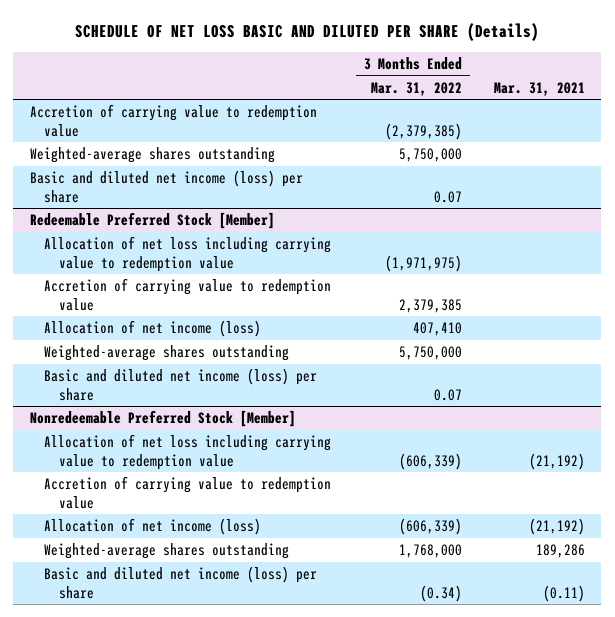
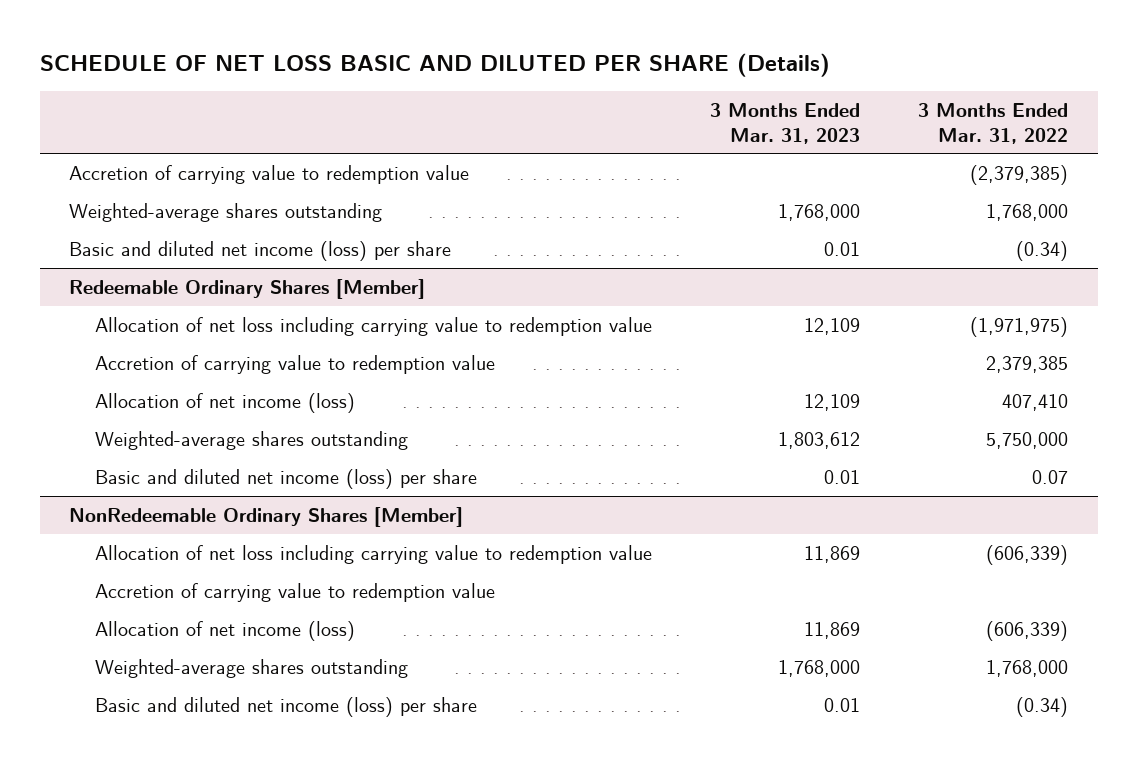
- | 3 Months Ended Mar. 31, 2022 | Mar. 31, 2021
+ | 3 Months Ended Mar. 31, 2023 | 3 Months Ended Mar. 31, 2022
- Weighted-average shares outstanding | 5,750,000 |
- Basic and diluted net income (loss) per share | 0.07 |
- Redeemable Preferred Stock [Member]
+ Weighted-average shares outstanding | 1,768,000 | 1,768,000
+ Basic and diluted net income (loss) per share | 0.01 | (0.34)
+ Redeemable Ordinary Shares [Member]
- Nonredeemable Preferred Stock [Member]
+ NonRedeemable Ordinary Shares [Member]

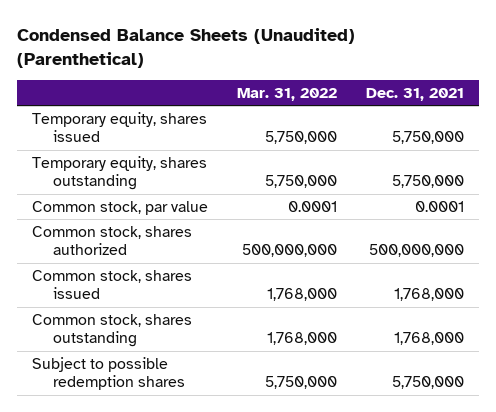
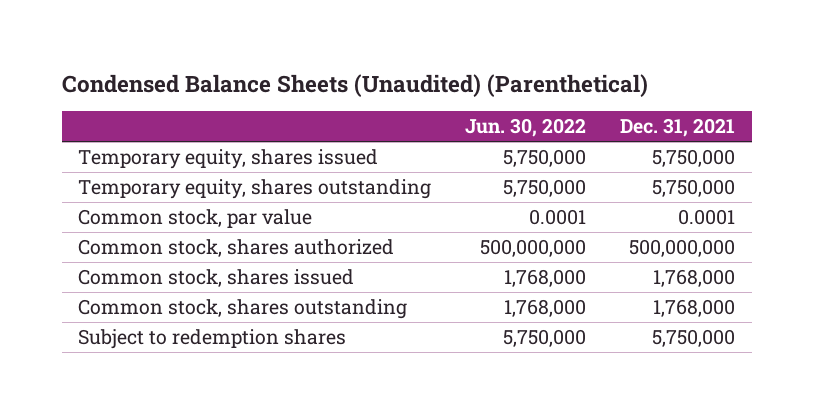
- | Mar. 31, 2022 | Dec. 31, 2021
+ | Jun. 30, 2022 | Dec. 31, 2021
- Subject to possible redemption shares | 5,750,000 | 5,750,000
+ Subject to redemption shares | 5,750,000 | 5,750,000

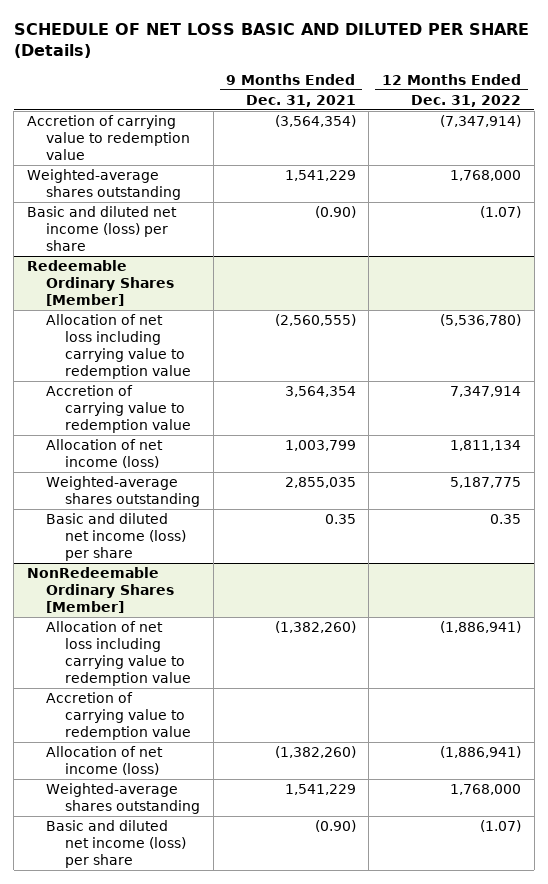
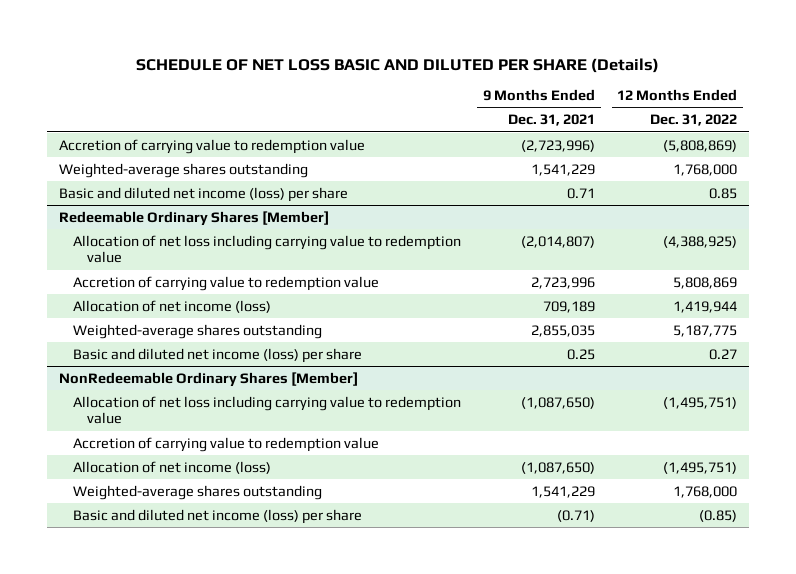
- Accretion of carrying value to redemption value | (3,564,354) | (7,347,914)
+ Accretion of carrying value to redemption value | (2,723,996) | (5,808,869)
- Basic and diluted net income (loss) per share | (0.90) | (1.07)
+ Basic and diluted net income (loss) per share | 0.71 | 0.85
@ Redeemable Ordinary Shares [Member]
- Allocation of net loss including carrying value to redemption value | (2,560,555) | (5,536,780)
- Accretion of carrying value to redemption value | 3,564,354 | 7,347,914
- Allocation of net income (loss) | 1,003,799 | 1,811,134
+ Allocation of net loss including carrying value to redemption value | (2,014,807) | (4,388,925)
+ Accretion of carrying value to redemption value | 2,723,996 | 5,808,869
+ Allocation of net income (loss) | 709,189 | 1,419,944
- Basic and diluted net income (loss) per share | 0.35 | 0.35
+ Basic and diluted net income (loss) per share | 0.25 | 0.27
@ NonRedeemable Ordinary Shares [Member]
- Allocation of net loss including carrying value to redemption value | (1,382,260) | (1,886,941)
+ Allocation of net loss including carrying value to redemption value | (1,087,650) | (1,495,751)
- Allocation of net income (loss) | (1,382,260) | (1,886,941)
+ Allocation of net income (loss) | (1,087,650) | (1,495,751)
- Basic and diluted net income (loss) per share | (0.90) | (1.07)
+ Basic and diluted net income (loss) per share | (0.71) | (0.85)

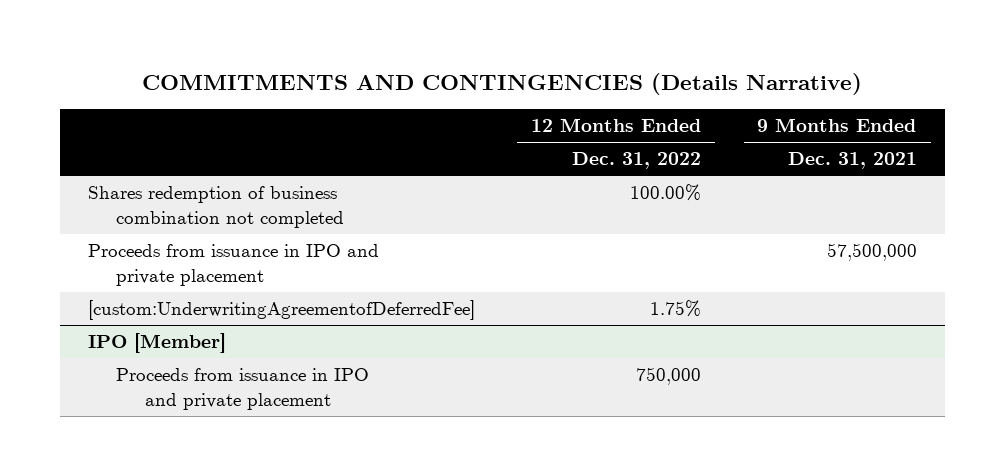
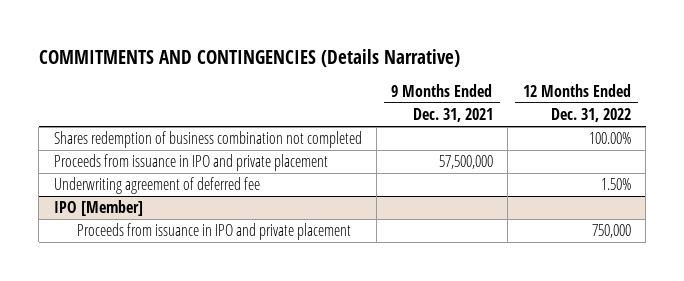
- | 12 Months Ended Dec. 31, 2022 | 9 Months Ended Dec. 31, 2021
+ | 9 Months Ended Dec. 31, 2021 | 12 Months Ended Dec. 31, 2022
- [custom:UnderwritingAgreementofDeferredFee] | 1.75% |
+ Underwriting agreement of deferred fee | | 1.50%

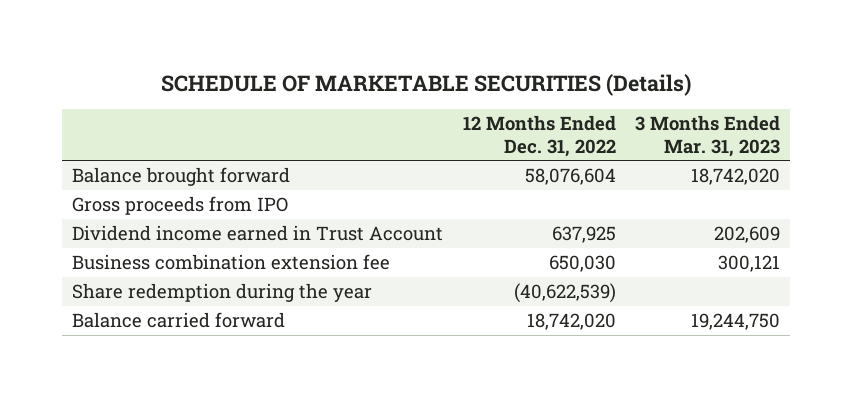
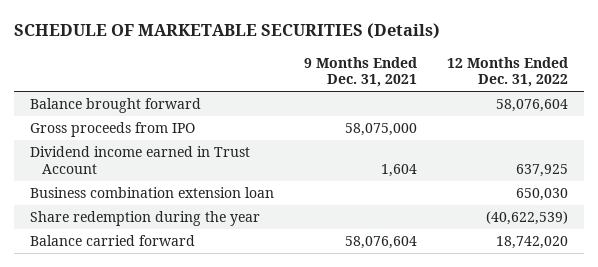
- | 12 Months Ended Dec. 31, 2022 | 3 Months Ended Mar. 31, 2023
+ | 9 Months Ended Dec. 31, 2021 | 12 Months Ended Dec. 31, 2022
- Business combination extension fee | 650,030 | 300,121
+ Business combination extension loan | | 650,030

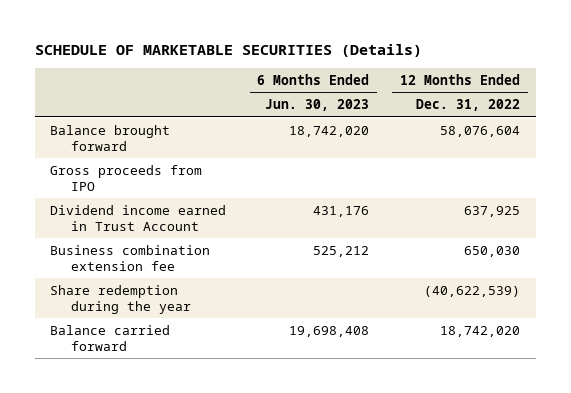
- | 9 Months Ended Dec. 31, 2021 | 12 Months Ended Dec. 31, 2022
+ | 6 Months Ended Jun. 30, 2023 | 12 Months Ended Dec. 31, 2022
- Business combination extension loan | | 650,030
+ Business combination extension fee | 525,212 | 650,030

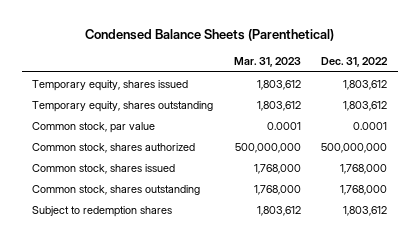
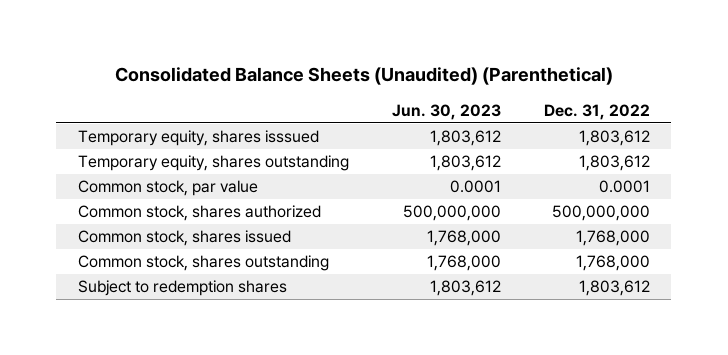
- Condensed Balance Sheets (Parenthetical)
+ Consolidated Balance Sheets (Unaudited) (Parenthetical)
- | Mar. 31, 2023 | Dec. 31, 2022
+ | Jun. 30, 2023 | Dec. 31, 2022
- Temporary equity, shares issued | 1,803,612 | 1,803,612
+ Temporary equity, shares isssued | 1,803,612 | 1,803,612

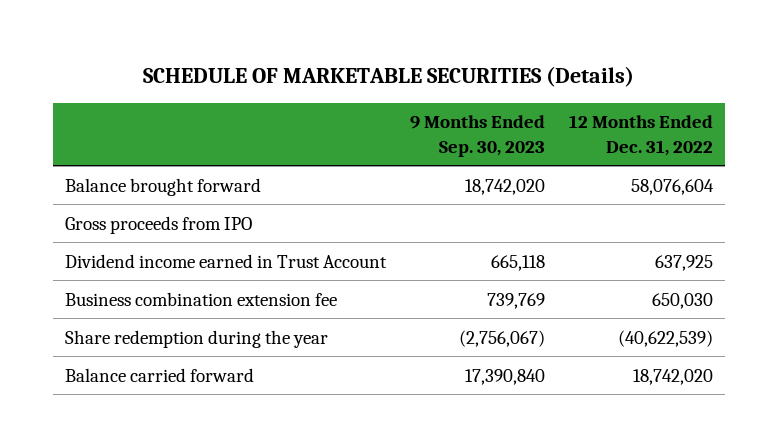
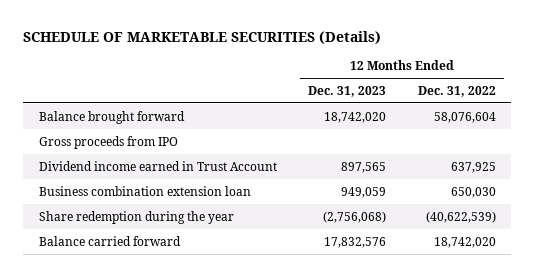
- | 9 Months Ended Sep. 30, 2023 | 12 Months Ended Dec. 31, 2022
+ | 12 Months Ended Dec. 31, 2023 | 12 Months Ended Dec. 31, 2022
- Business combination extension fee | 739,769 | 650,030
+ Business combination extension loan | 949,059 | 650,030

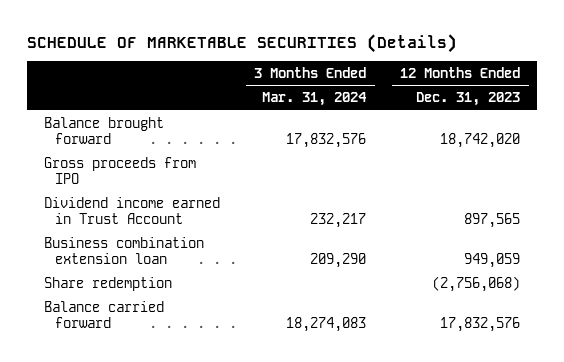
- | 12 Months Ended Dec. 31, 2023 | 12 Months Ended Dec. 31, 2022
+ | 3 Months Ended Mar. 31, 2024 | 12 Months Ended Dec. 31, 2023
- Share redemption during the year | (2,756,068) | (40,622,539)
+ Share redemption | | (2,756,068)

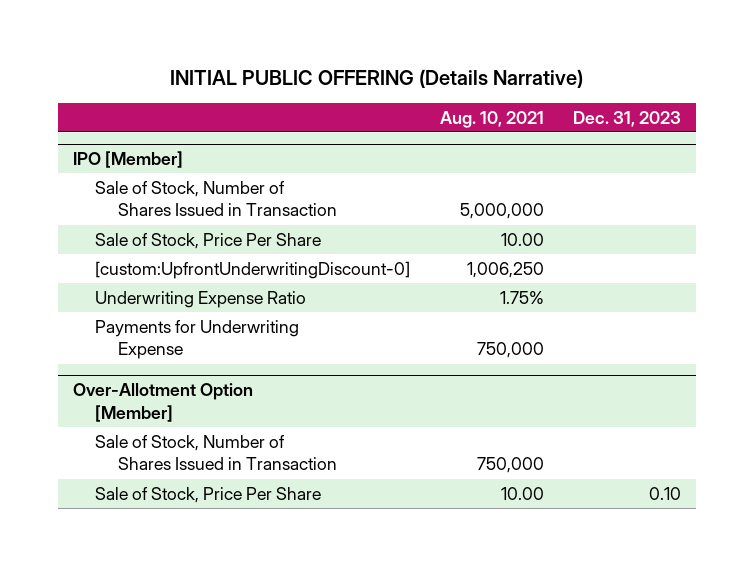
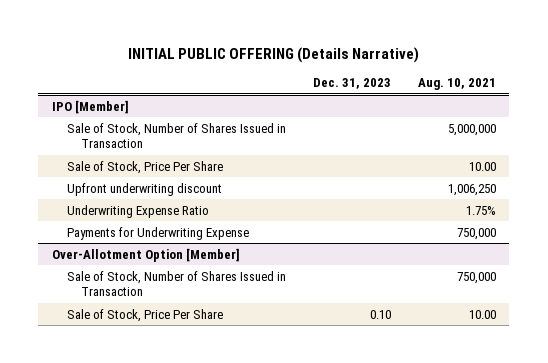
- | Aug. 10, 2021 | Dec. 31, 2023
+ | Dec. 31, 2023 | Aug. 10, 2021
@ IPO [Member]
- [custom:UpfrontUnderwritingDiscount-0] | 1,006,250 |
+ Upfront underwriting discount | | 1,006,250

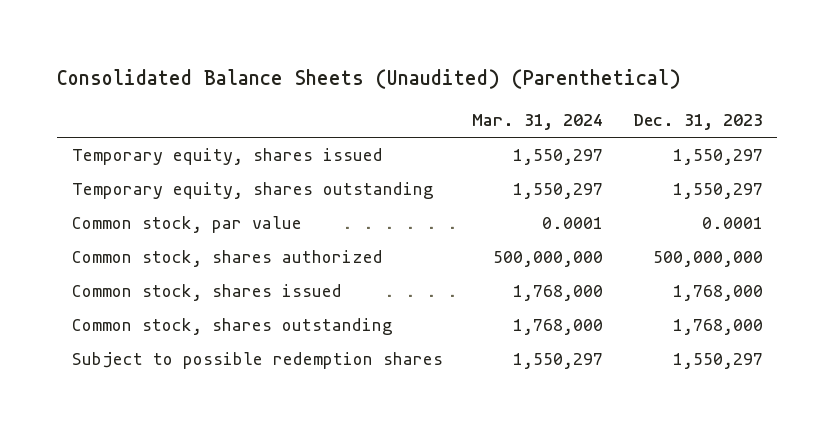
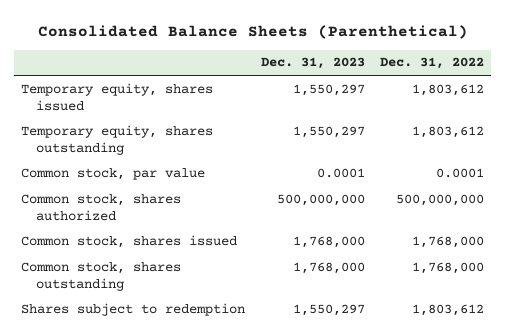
- Consolidated Balance Sheets (Unaudited) (Parenthetical)
+ Consolidated Balance Sheets (Parenthetical)
- | Mar. 31, 2024 | Dec. 31, 2023
+ | Dec. 31, 2023 | Dec. 31, 2022
- Subject to possible redemption shares | 1,550,297 | 1,550,297
+ Shares subject to redemption | 1,550,297 | 1,803,612

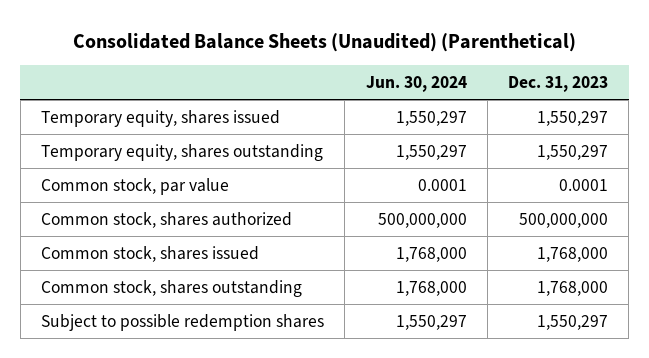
- Consolidated Balance Sheets (Parenthetical)
+ Consolidated Balance Sheets (Unaudited) (Parenthetical)
- | Dec. 31, 2023 | Dec. 31, 2022
+ | Jun. 30, 2024 | Dec. 31, 2023
- Shares subject to redemption | 1,550,297 | 1,803,612
+ Subject to possible redemption shares | 1,550,297 | 1,550,297

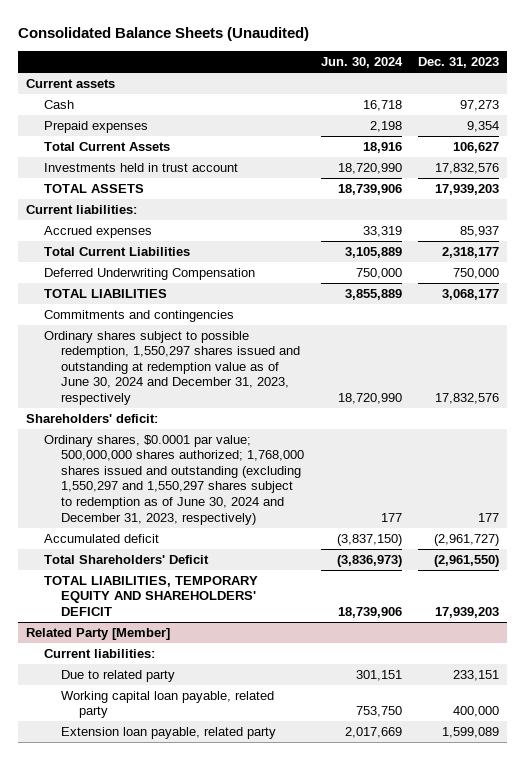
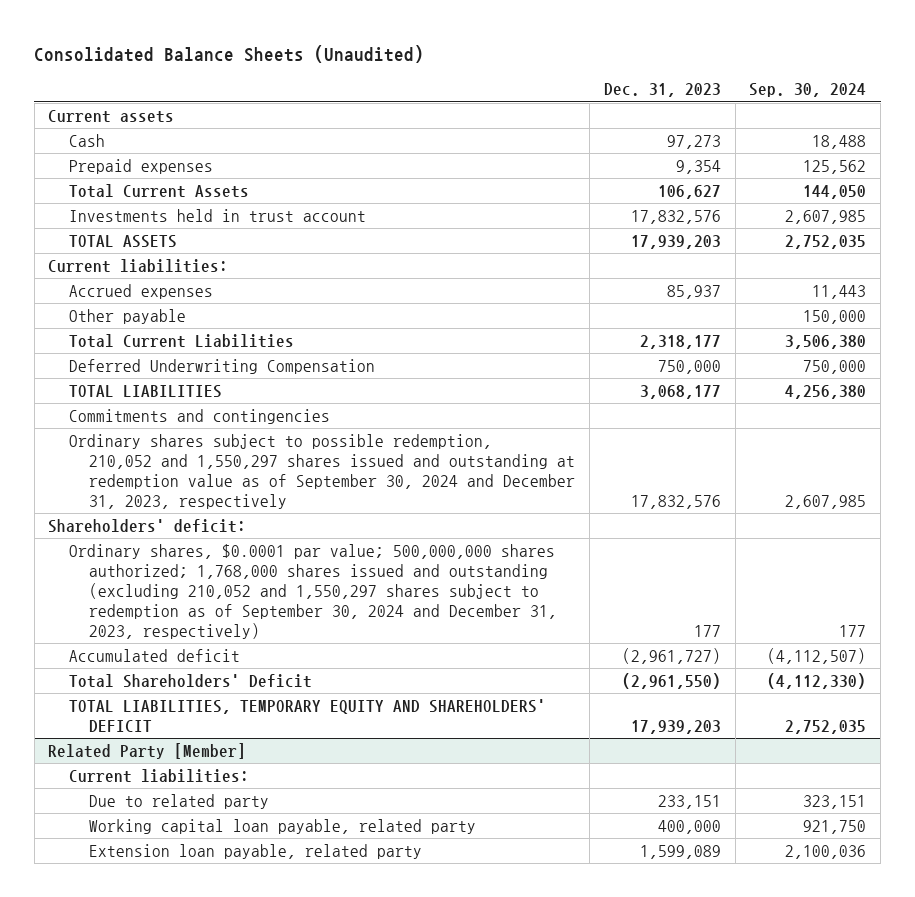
- | Jun. 30, 2024 | Dec. 31, 2023
+ | Dec. 31, 2023 | Sep. 30, 2024
+ Other payable | | 150,000
- Ordinary shares subject to possible redemption, 1,550,297 shares issued and outstanding at redemption value as of June 30, 2024 and December 31, 2023, respectively | 18,720,990 | 17,832,576
+ Ordinary shares subject to possible redemption, 210,052 and 1,550,297 shares issued and outstanding at redemption value as of September 30, 2024 and December 31, 2023, respectively | 17,832,576 | 2,607,985
- Ordinary shares, $0.0001 par value; 500,000,000 shares authorized; 1,768,000 shares issued and outstanding (excluding 1,550,297 and 1,550,297 shares subject to redemption as of June 30, 2024 and December 31, 2023, respectively) | 177 | 177
+ Ordinary shares, $0.0001 par value; 500,000,000 shares authorized; 1,768,000 shares issued and outstanding (excluding 210,052 and 1,550,297 shares subject to redemption as of September 30, 2024 and December 31, 2023, respectively) | 177 | 177

